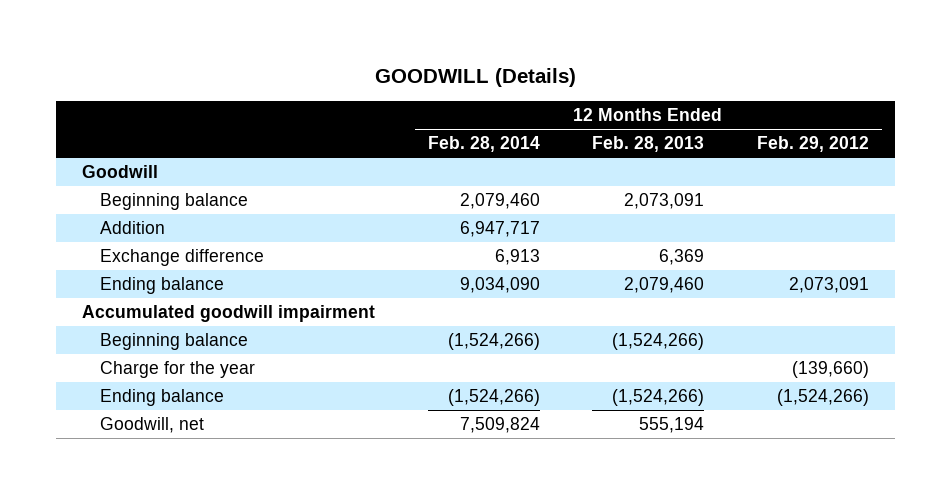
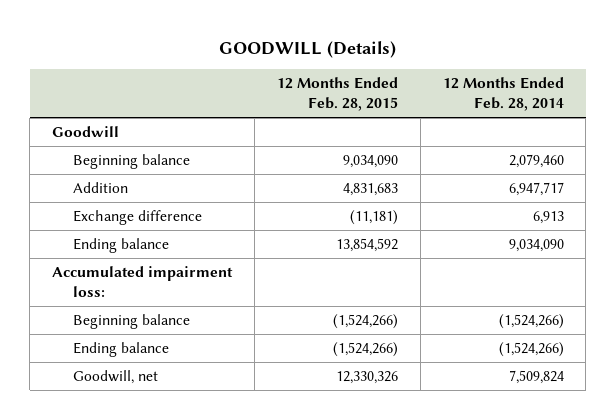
- | 12 Months Ended Feb. 28, 2014 | 12 Months Ended Feb. 28, 2013 | 12 Months Ended Feb. 29, 2012
+ | 12 Months Ended Feb. 28, 2015 | 12 Months Ended Feb. 28, 2014
- Accumulated goodwill impairment
+ Accumulated impairment loss:
- Charge for the year | | | (139,660)

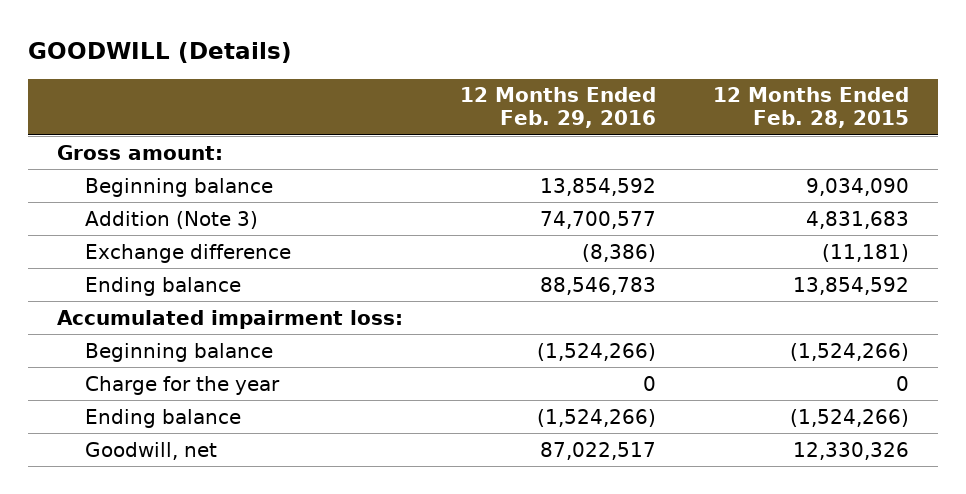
- | 12 Months Ended Feb. 28, 2015 | 12 Months Ended Feb. 28, 2014
+ | 12 Months Ended Feb. 29, 2016 | 12 Months Ended Feb. 28, 2015
- Goodwill
+ Gross amount:
- Addition | 4,831,683 | 6,947,717
+ Addition (Note 3) | 74,700,577 | 4,831,683
+ Charge for the year | 0 | 0

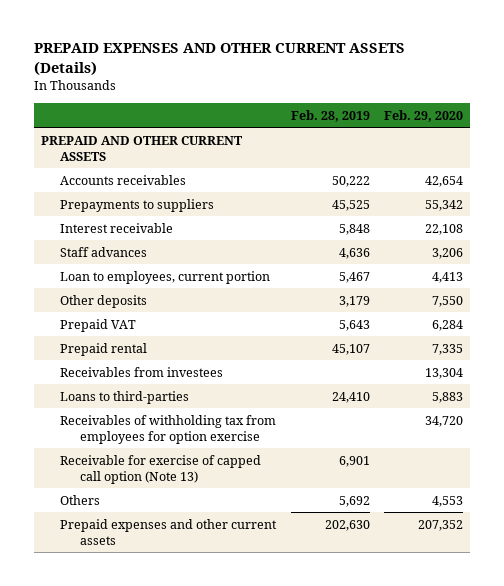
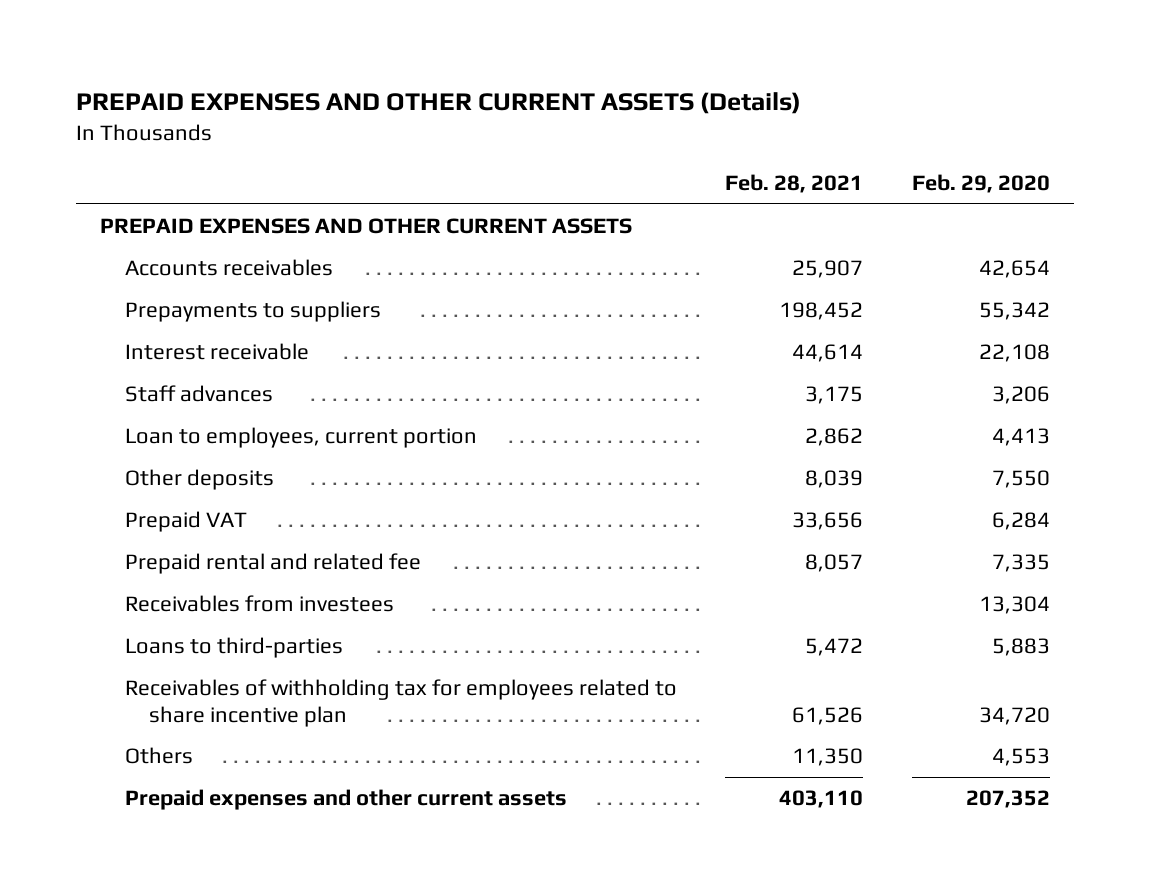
- | Feb. 28, 2019 | Feb. 29, 2020
+ | Feb. 28, 2021 | Feb. 29, 2020
- PREPAID AND OTHER CURRENT ASSETS
+ PREPAID EXPENSES AND OTHER CURRENT ASSETS
- Prepaid rental | 45,107 | 7,335
+ Prepaid rental and related fee | 8,057 | 7,335
- Receivables of withholding tax from employees for option exercise | | 34,720
- Receivable for exercise of capped call option (Note 13) | 6,901 |
+ Receivables of withholding tax for employees related to share incentive plan | 61,526 | 34,720

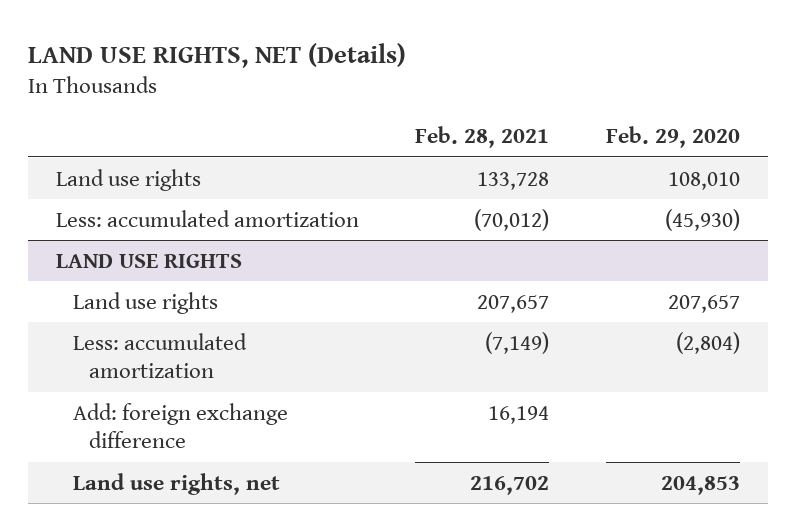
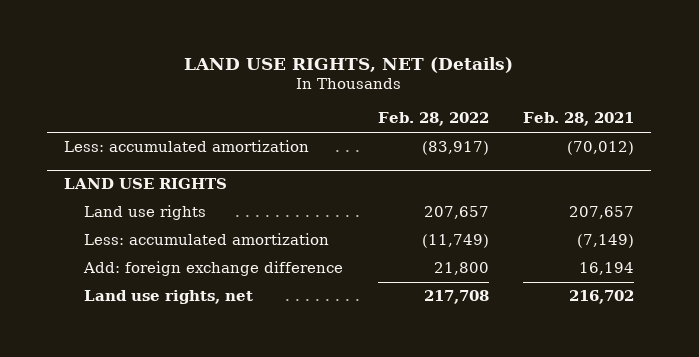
- | Feb. 28, 2021 | Feb. 29, 2020
+ | Feb. 28, 2022 | Feb. 28, 2021
- Land use rights | 133,728 | 108,010

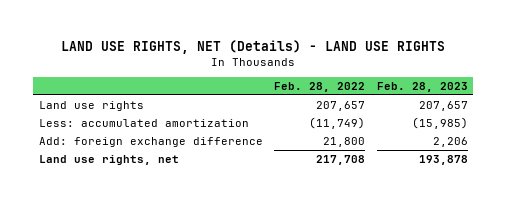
- LAND USE RIGHTS, NET (Details)
+ LAND USE RIGHTS, NET (Details) - LAND USE RIGHTS
- | Feb. 28, 2022 | Feb. 28, 2021
+ | Feb. 28, 2022 | Feb. 28, 2023
- Less: accumulated amortization | (83,917) | (70,012)
- LAND USE RIGHTS

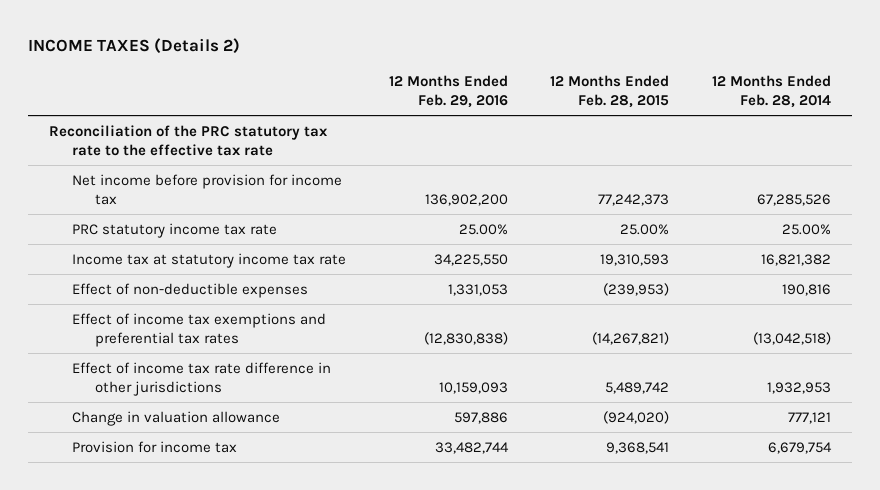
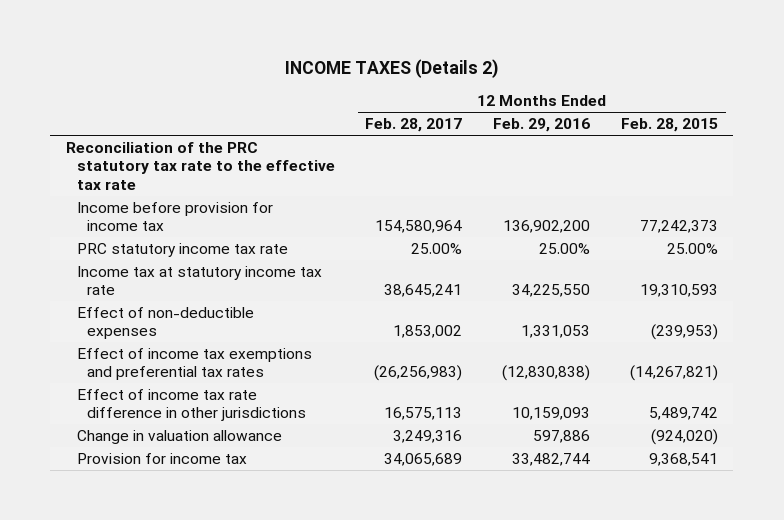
- | 12 Months Ended Feb. 29, 2016 | 12 Months Ended Feb. 28, 2015 | 12 Months Ended Feb. 28, 2014
+ | 12 Months Ended Feb. 28, 2017 | 12 Months Ended Feb. 29, 2016 | 12 Months Ended Feb. 28, 2015
- Net income before provision for income tax | 136,902,200 | 77,242,373 | 67,285,526
+ Income before provision for income tax | 154,580,964 | 136,902,200 | 77,242,373

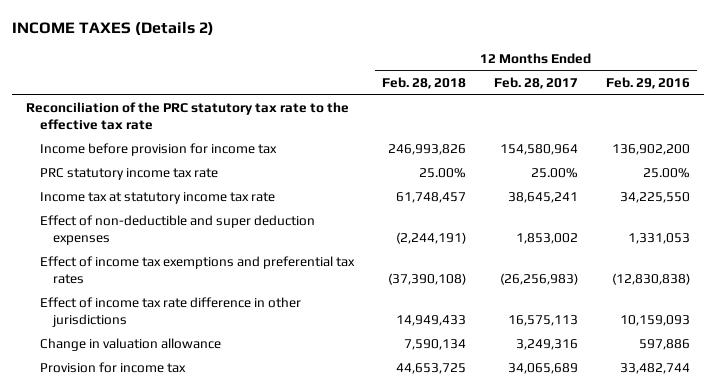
- | 12 Months Ended Feb. 28, 2017 | 12 Months Ended Feb. 29, 2016 | 12 Months Ended Feb. 28, 2015
+ | 12 Months Ended Feb. 28, 2018 | 12 Months Ended Feb. 28, 2017 | 12 Months Ended Feb. 29, 2016
- Effect of non-deductible expenses | 1,853,002 | 1,331,053 | (239,953)
+ Effect of non-deductible and super deduction expenses | (2,244,191) | 1,853,002 | 1,331,053

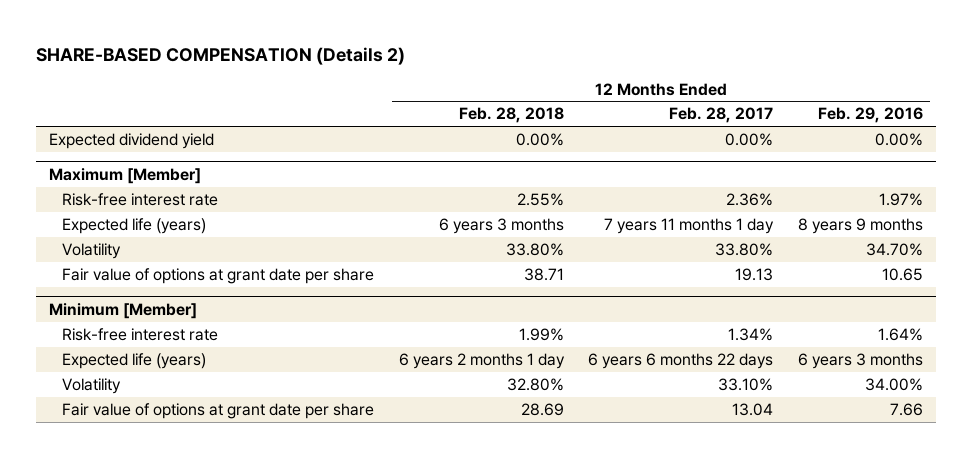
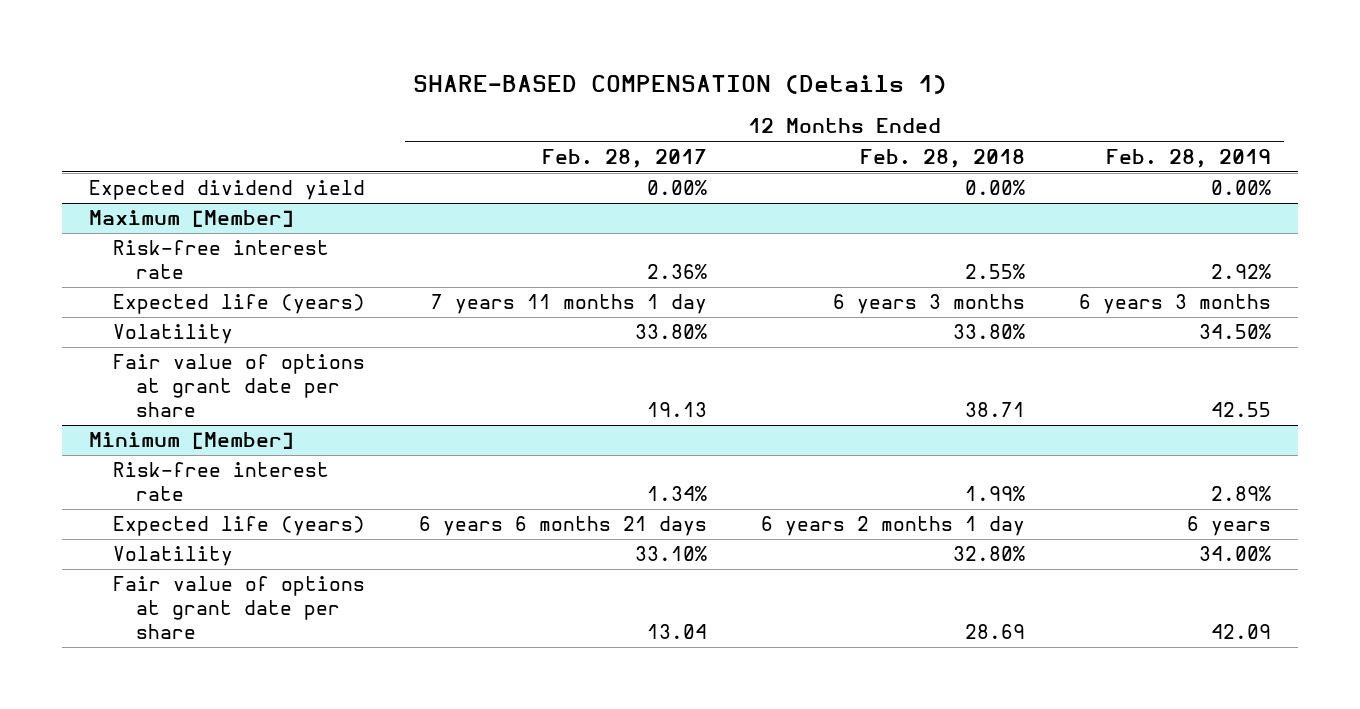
- SHARE-BASED COMPENSATION (Details 2)
+ SHARE-BASED COMPENSATION (Details 1)
- | 12 Months Ended Feb. 28, 2018 | 12 Months Ended Feb. 28, 2017 | 12 Months Ended Feb. 29, 2016
+ | 12 Months Ended Feb. 28, 2017 | 12 Months Ended Feb. 28, 2018 | 12 Months Ended Feb. 28, 2019
@ Minimum [Member]
- Expected life (years) | 6 years 2 months 1 day | 6 years 6 months 22 days | 6 years 3 months
+ Expected life (years) | 6 years 6 months 21 days | 6 years 2 months 1 day | 6 years

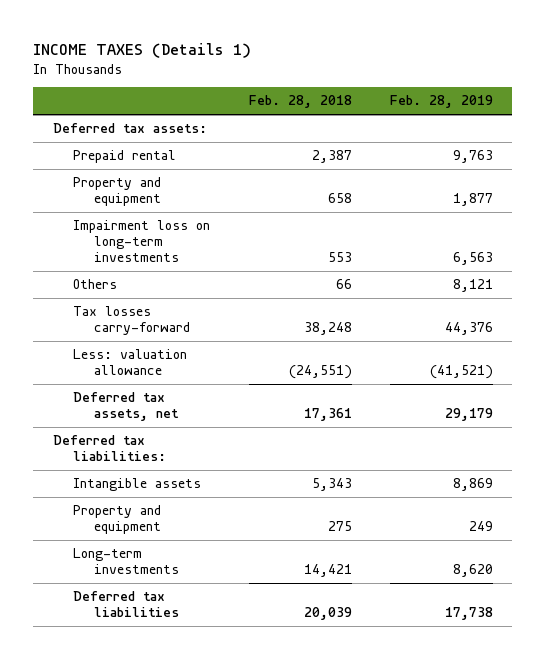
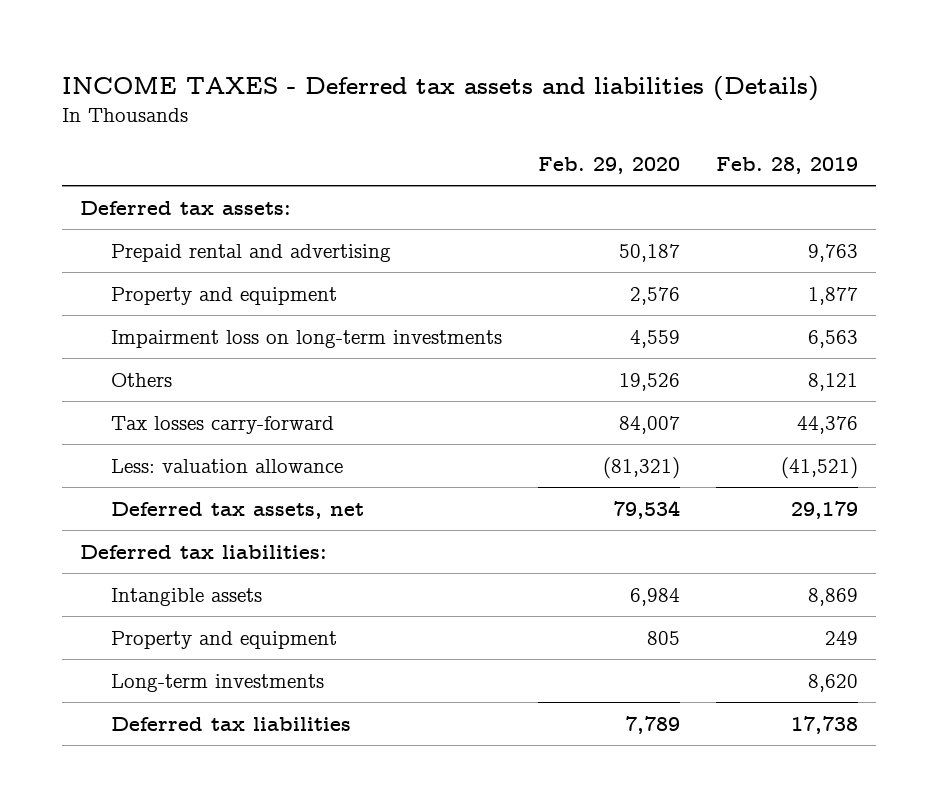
- INCOME TAXES (Details 1)
+ INCOME TAXES - Deferred tax assets and liabilities (Details)
- | Feb. 28, 2018 | Feb. 28, 2019
+ | Feb. 29, 2020 | Feb. 28, 2019
- Prepaid rental | 2,387 | 9,763
+ Prepaid rental and advertising | 50,187 | 9,763

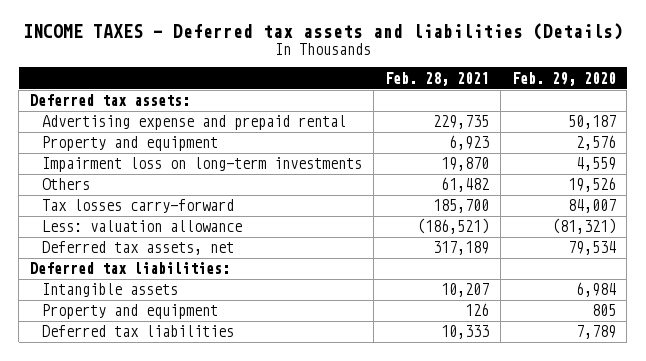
- | Feb. 29, 2020 | Feb. 28, 2019
+ | Feb. 28, 2021 | Feb. 29, 2020
- Prepaid rental and advertising | 50,187 | 9,763
+ Advertising expense and prepaid rental | 229,735 | 50,187
- Long-term investments | | 8,620

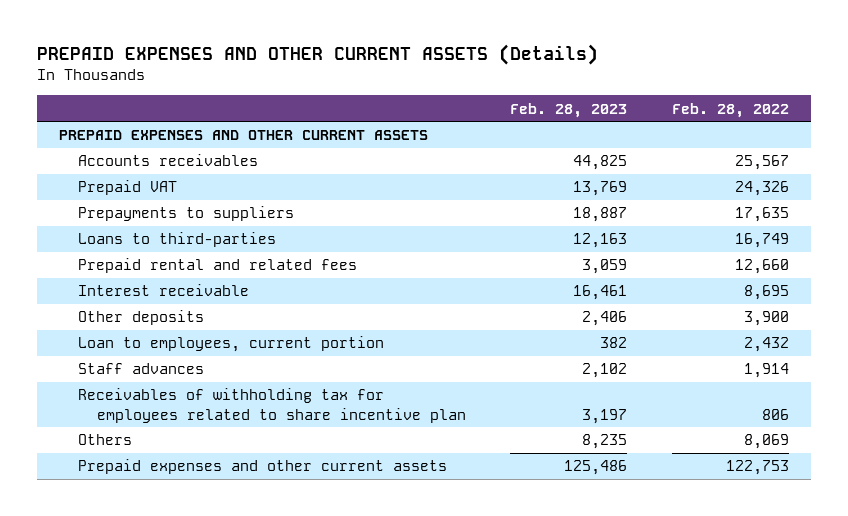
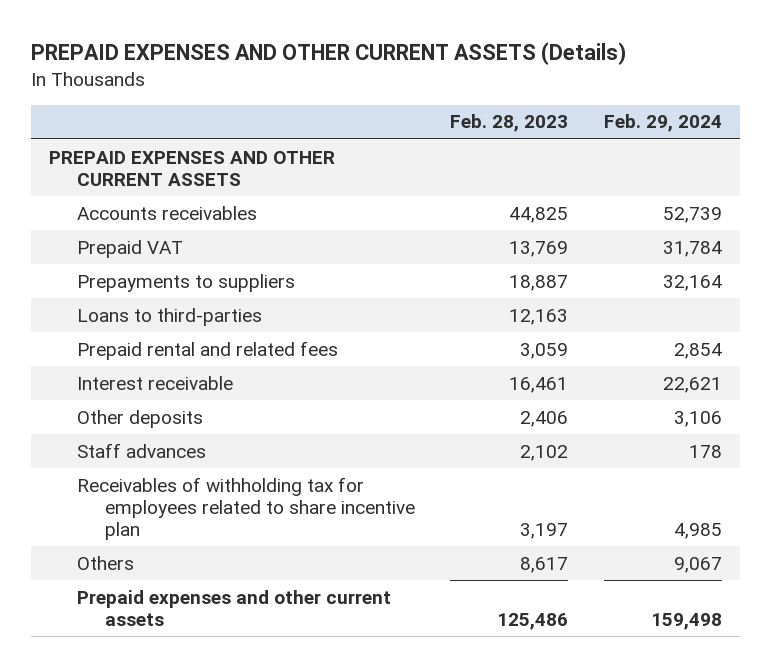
- | Feb. 28, 2023 | Feb. 28, 2022
+ | Feb. 28, 2023 | Feb. 29, 2024
- Loan to employees, current portion | 382 | 2,432
- Others | 8,235 | 8,069
+ Others | 8,617 | 9,067

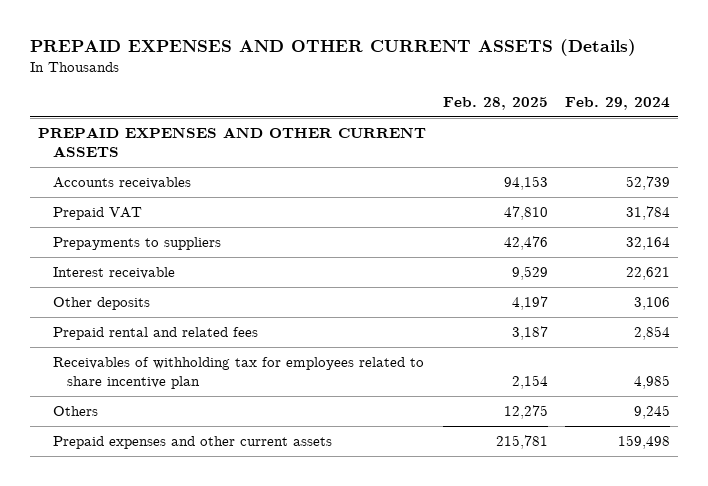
- | Feb. 28, 2023 | Feb. 29, 2024
+ | Feb. 28, 2025 | Feb. 29, 2024
- Loans to third-parties | 12,163 |
- Staff advances | 2,102 | 178
moved down: Prepaid rental and related fees | 3,187 | 2,854
- Others | 8,617 | 9,067
+ Others | 12,275 | 9,245

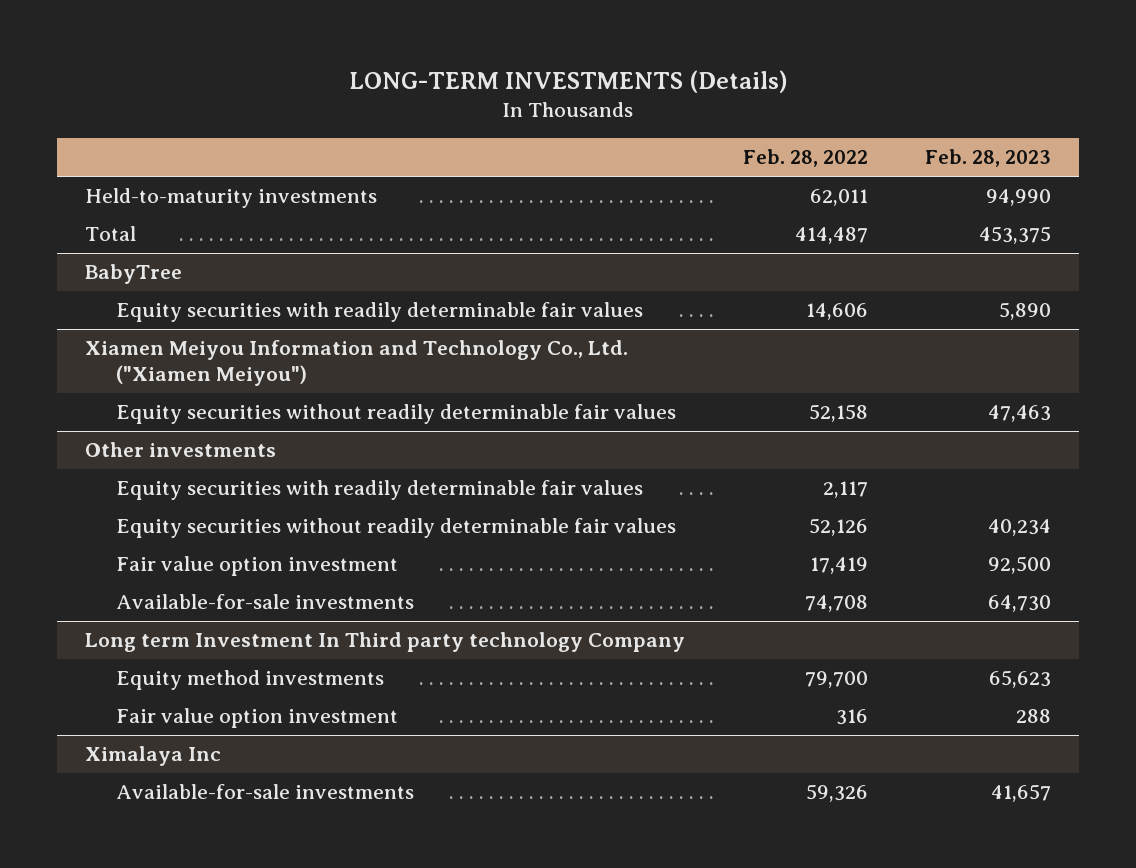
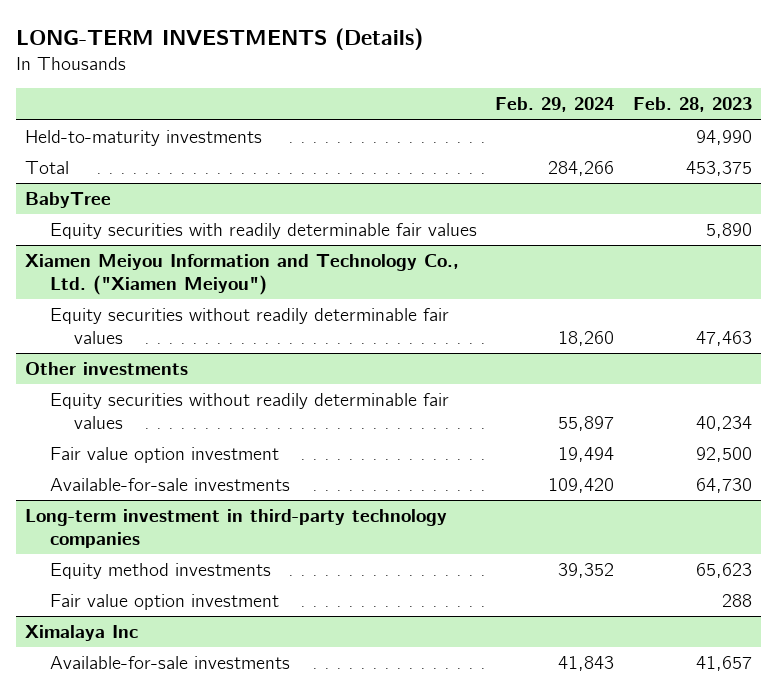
- | Feb. 28, 2022 | Feb. 28, 2023
+ | Feb. 29, 2024 | Feb. 28, 2023
@ Other investments
- Equity securities with readily determinable fair values | 2,117 |
- Long term Investment In Third party technology Company
+ Long-term investment in third-party technology companies

